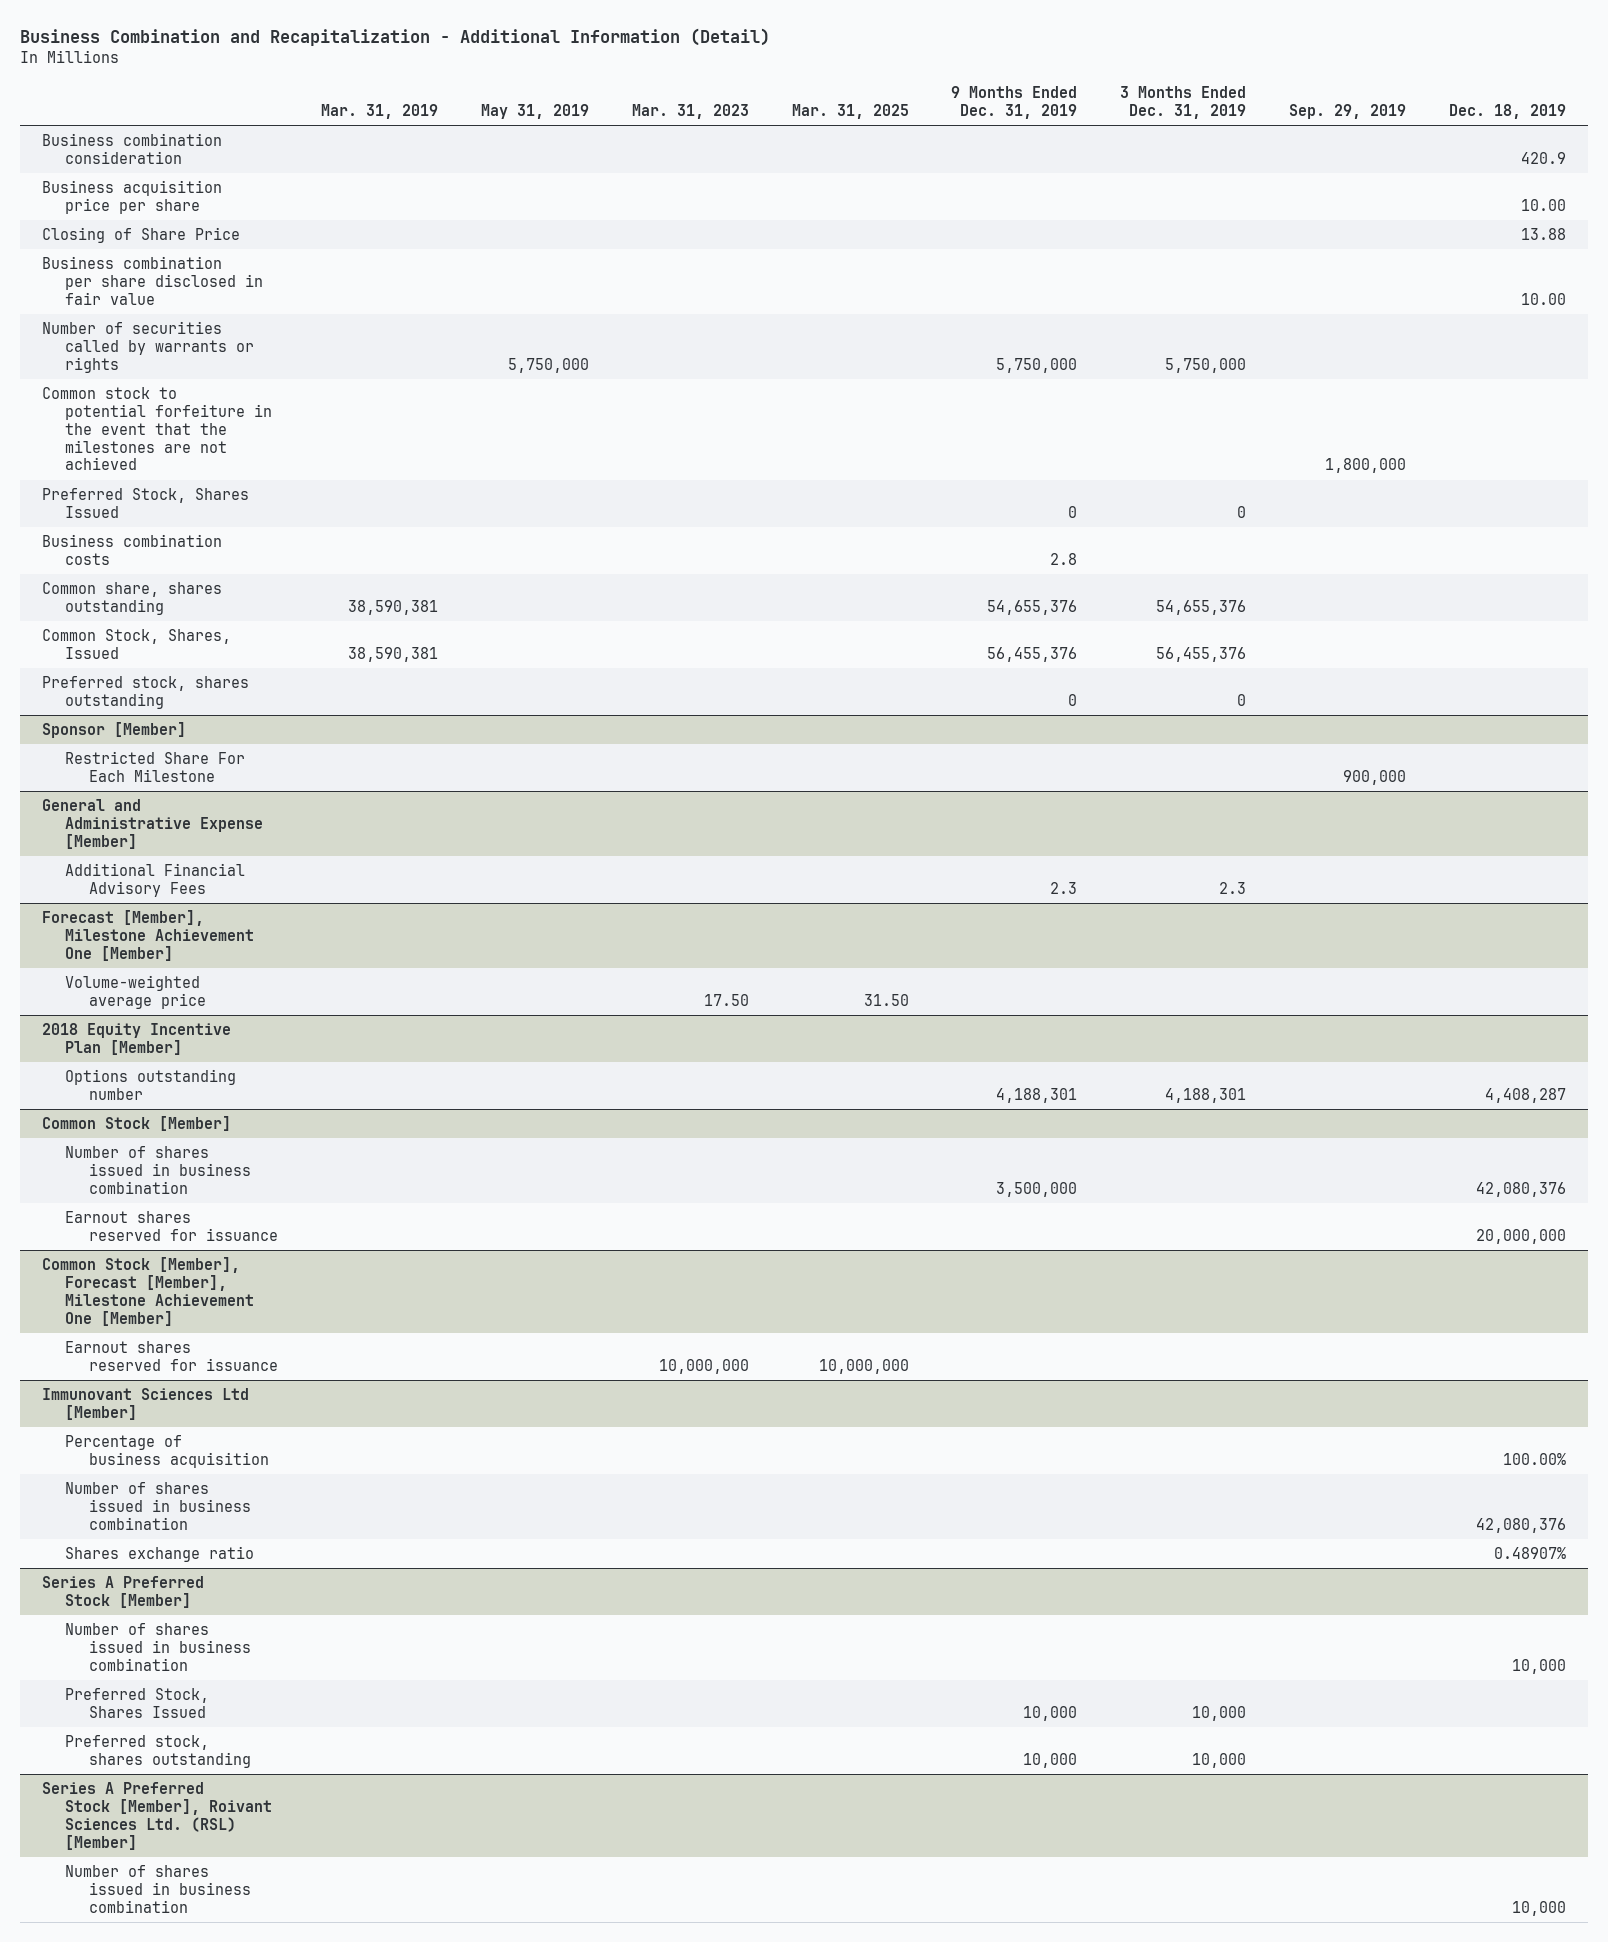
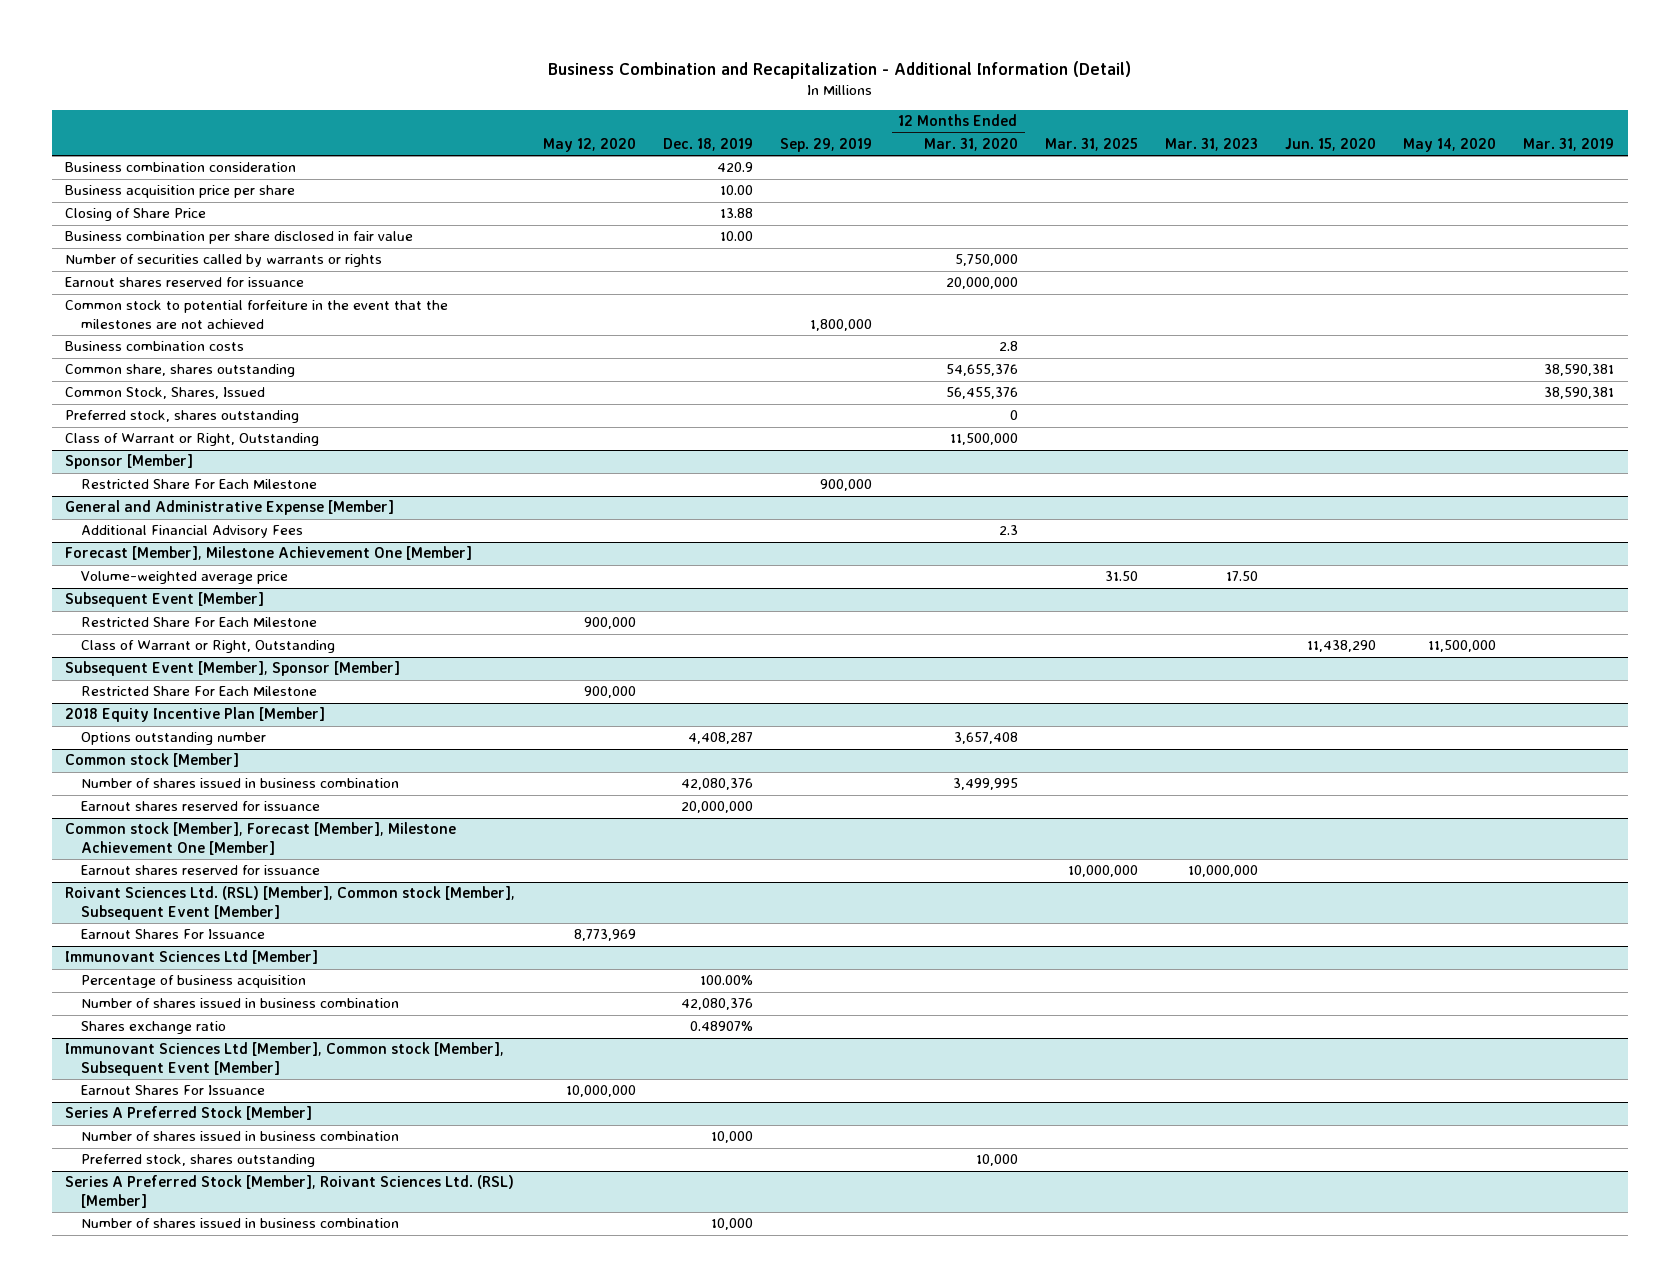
- | Mar. 31, 2019 | May 31, 2019 | Mar. 31, 2023 | Mar. 31, 2025 | 9 Months Ended Dec. 31, 2019 | 3 Months Ended Dec. 31, 2019 | Sep. 29, 2019 | Dec. 18, 2019
+ | May 12, 2020 | Dec. 18, 2019 | Sep. 29, 2019 | 12 Months Ended Mar. 31, 2020 | Mar. 31, 2025 | Mar. 31, 2023 | Jun. 15, 2020 | May 14, 2020 | Mar. 31, 2019
+ Earnout shares reserved for issuance | | | | 20,000,000 | | | | |
- Preferred Stock, Shares Issued | | | | | 0 | 0 | |
+ Class of Warrant or Right, Outstanding | | | | 11,500,000 | | | | |
+ Subsequent Event [Member]
+ Restricted Share For Each Milestone | 900,000 | | | | | | | |
+ Class of Warrant or Right, Outstanding | | | | | | | 11,438,290 | 11,500,000 |
+ Subsequent Event [Member], Sponsor [Member]
+ Restricted Share For Each Milestone | 900,000 | | | | | | | |
- Common Stock [Member]
+ Common stock [Member]
- Common Stock [Member], Forecast [Member], Milestone Achievement One [Member]
+ Common stock [Member], Forecast [Member], Milestone Achievement One [Member]
+ Roivant Sciences Ltd. (RSL) [Member], Common stock [Member], Subsequent Event [Member]
+ Earnout Shares For Issuance | 8,773,969 | | | | | | | |
+ Immunovant Sciences Ltd [Member], Common stock [Member], Subsequent Event [Member]
+ Earnout Shares For Issuance | 10,000,000 | | | | | | | |
@ Series A Preferred Stock [Member]
- Preferred Stock, Shares Issued | | | | | 10,000 | 10,000 | |

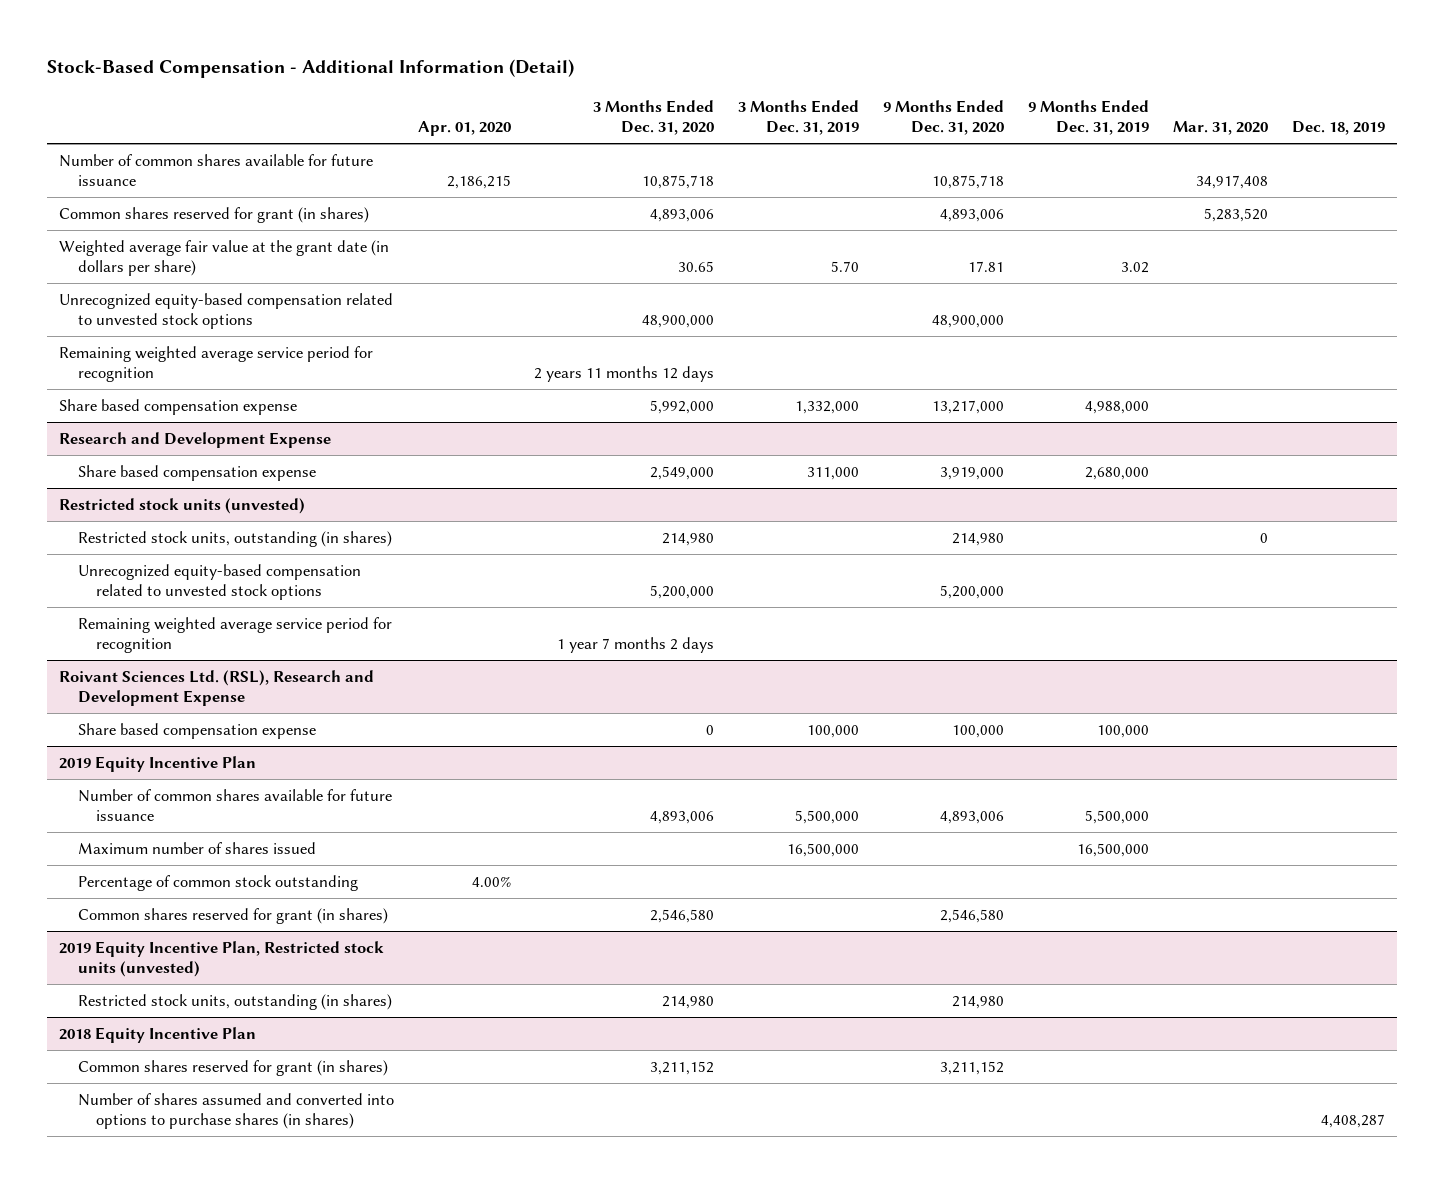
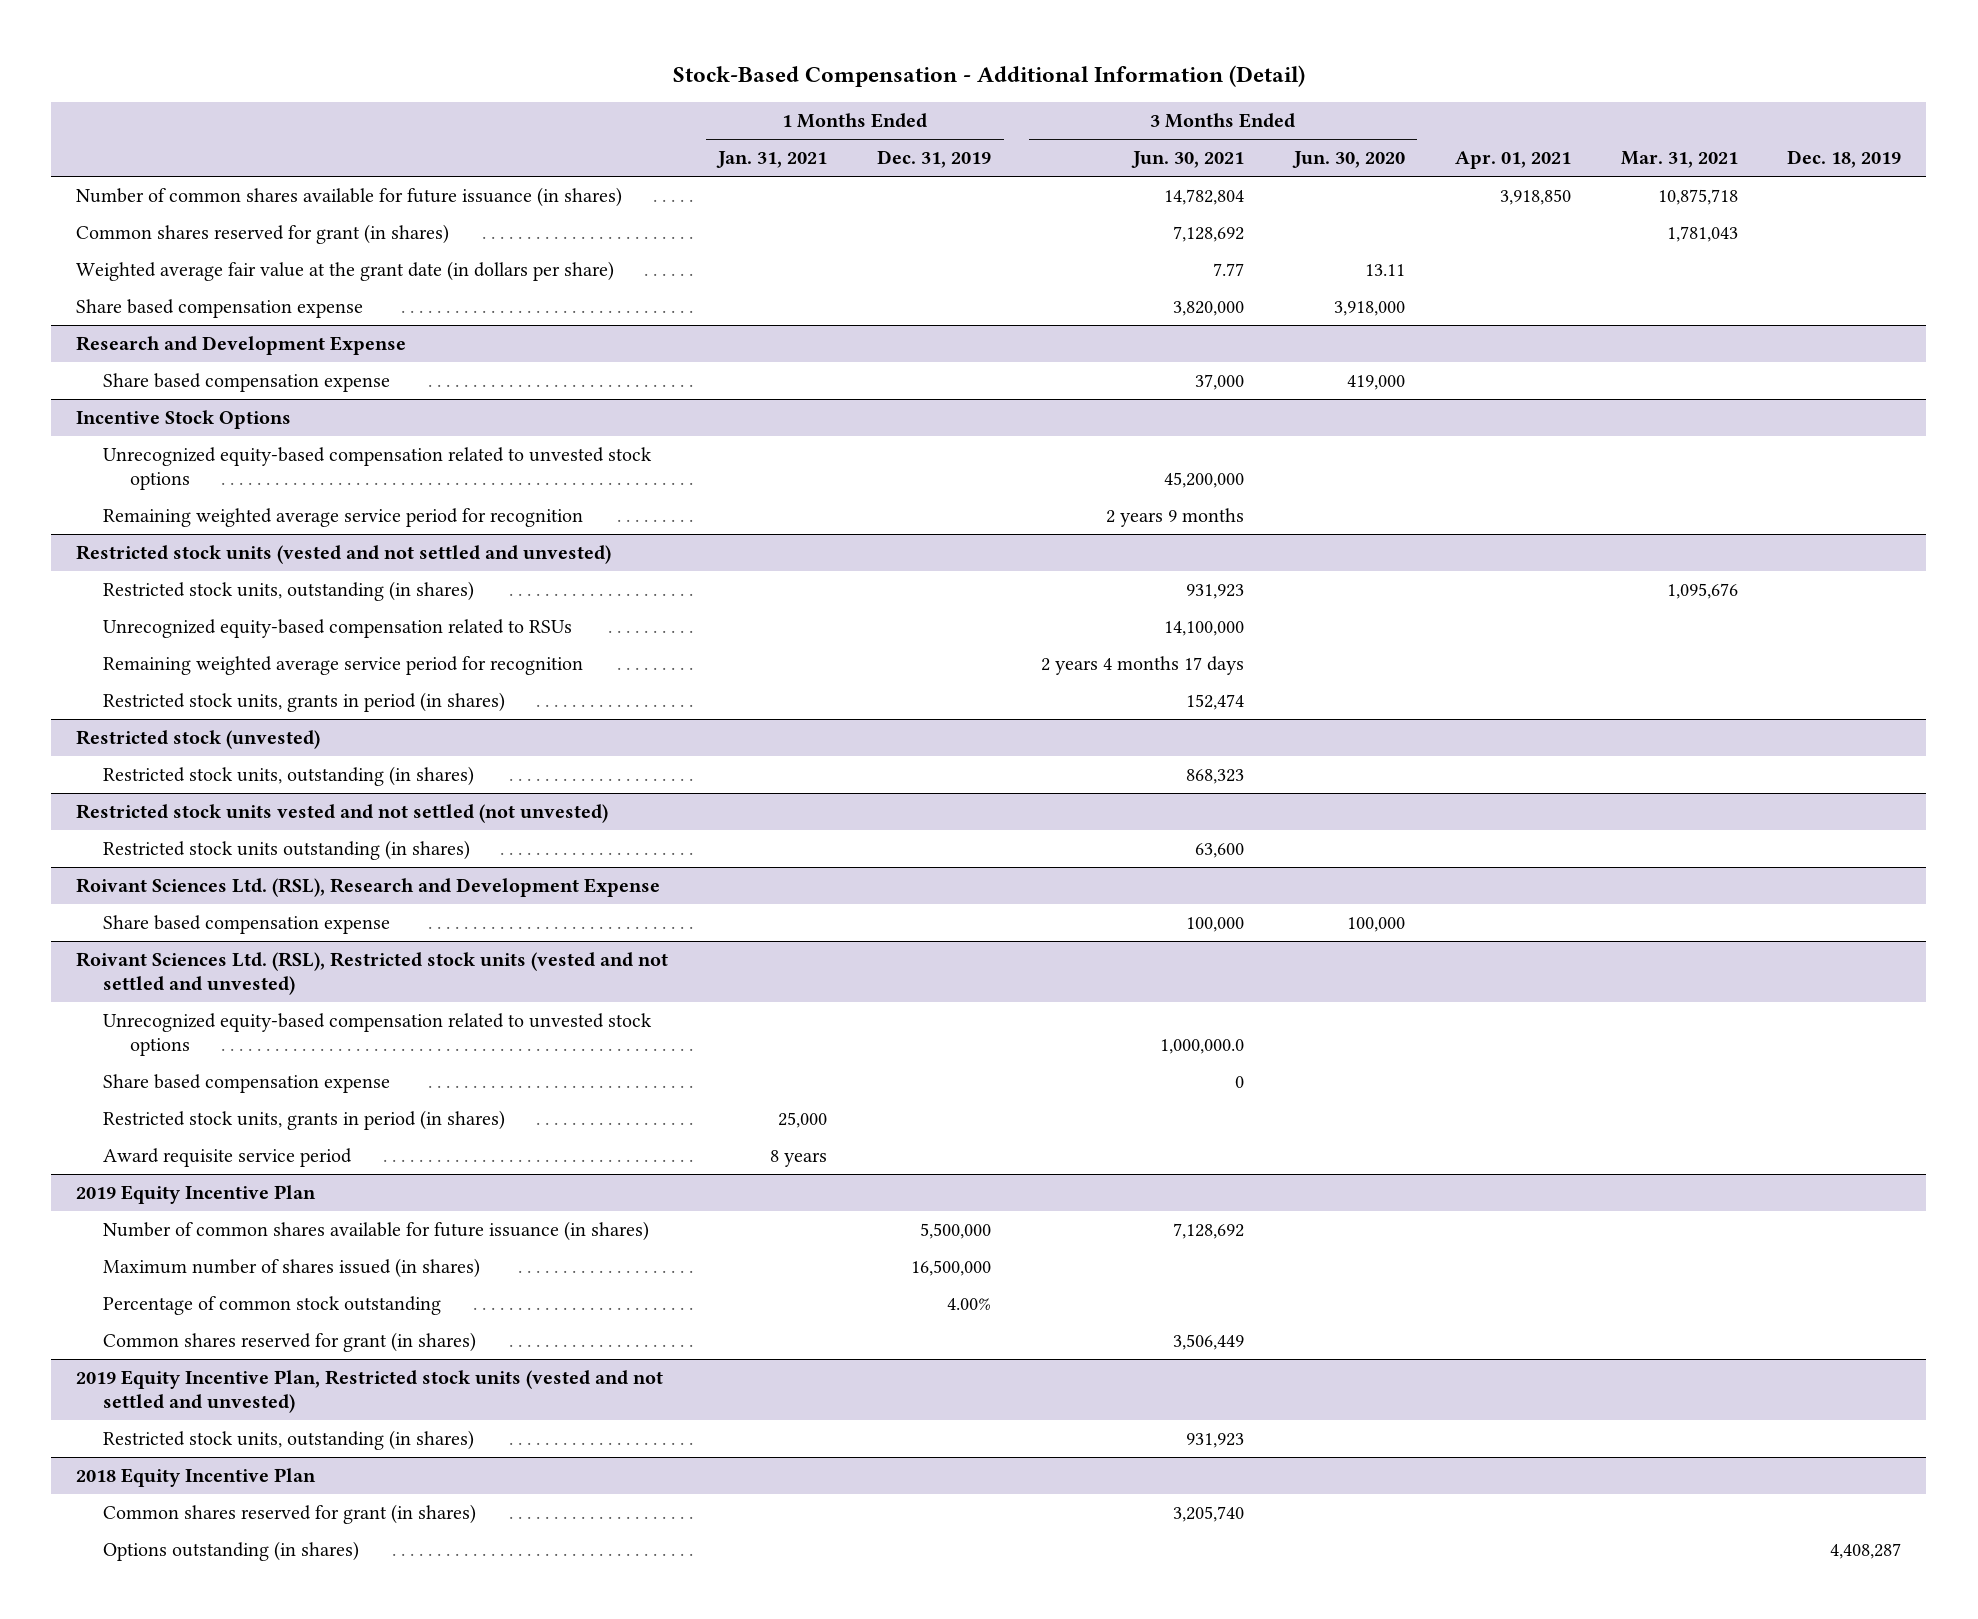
- | Apr. 01, 2020 | 3 Months Ended Dec. 31, 2020 | 3 Months Ended Dec. 31, 2019 | 9 Months Ended Dec. 31, 2020 | 9 Months Ended Dec. 31, 2019 | Mar. 31, 2020 | Dec. 18, 2019
+ | 1 Months Ended Jan. 31, 2021 | 1 Months Ended Dec. 31, 2019 | 3 Months Ended Jun. 30, 2021 | 3 Months Ended Jun. 30, 2020 | Apr. 01, 2021 | Mar. 31, 2021 | Dec. 18, 2019
- Number of common shares available for future issuance | 2,186,215 | 10,875,718 | | 10,875,718 | | 34,917,408 |
+ Number of common shares available for future issuance (in shares) | | | 14,782,804 | | 3,918,850 | 10,875,718 |
- Unrecognized equity-based compensation related to unvested stock options | | 48,900,000 | | 48,900,000 | | |
- Remaining weighted average service period for recognition | | 2 years 11 months 12 days | | | | |
- Restricted stock units (unvested)
+ Incentive Stock Options
+ Unrecognized equity-based compensation related to unvested stock options | | | 45,200,000 | | | |
+ Remaining weighted average service period for recognition | | | 2 years 9 months | | | |
+ Restricted stock units (vested and not settled and unvested)
- Unrecognized equity-based compensation related to unvested stock options | | 5,200,000 | | 5,200,000 | | |
+ Unrecognized equity-based compensation related to RSUs | | | 14,100,000 | | | |
+ Restricted stock units, grants in period (in shares) | | | 152,474 | | | |
+ Restricted stock (unvested)
+ Restricted stock units, outstanding (in shares) | | | 868,323 | | | |
+ Restricted stock units vested and not settled (not unvested)
+ Restricted stock units outstanding (in shares) | | | 63,600 | | | |
+ Roivant Sciences Ltd. (RSL), Restricted stock units (vested and not settled and unvested)
+ Unrecognized equity-based compensation related to unvested stock options | | | 1,000,000.0 | | | |
+ Share based compensation expense | | | 0 | | | |
+ Restricted stock units, grants in period (in shares) | 25,000 | | | | | |
+ Award requisite service period | 8 years | | | | | |
@ 2019 Equity Incentive Plan
- Number of common shares available for future issuance | | 4,893,006 | 5,500,000 | 4,893,006 | 5,500,000 | |
- Maximum number of shares issued | | | 16,500,000 | | 16,500,000 | |
+ Number of common shares available for future issuance (in shares) | | 5,500,000 | 7,128,692 | | | |
+ Maximum number of shares issued (in shares) | | 16,500,000 | | | | |
- 2019 Equity Incentive Plan, Restricted stock units (unvested)
+ 2019 Equity Incentive Plan, Restricted stock units (vested and not settled and unvested)
@ 2018 Equity Incentive Plan
- Number of shares assumed and converted into options to purchase shares (in shares) | | | | | | | 4,408,287
+ Options outstanding (in shares) | | | | | | | 4,408,287

